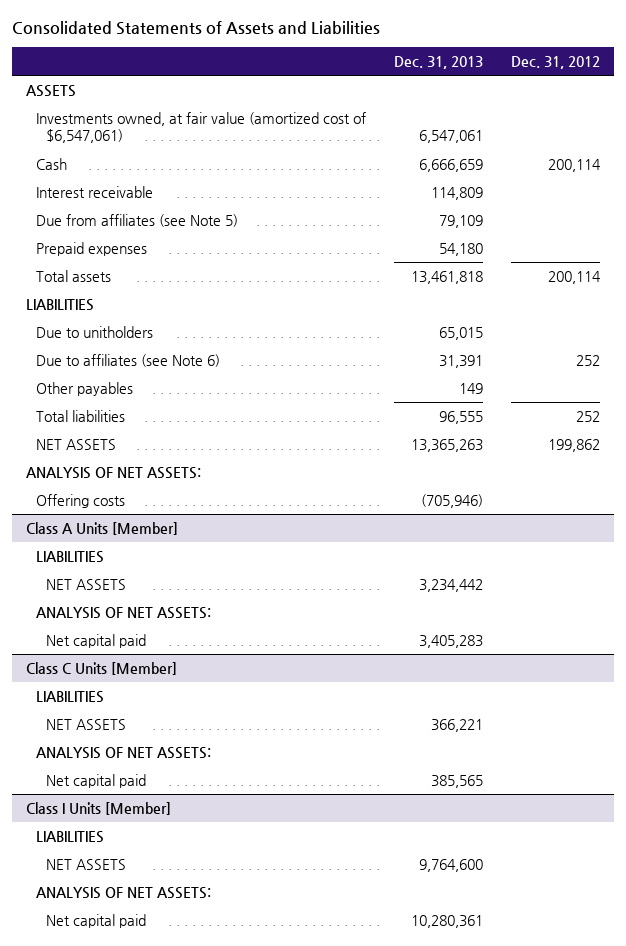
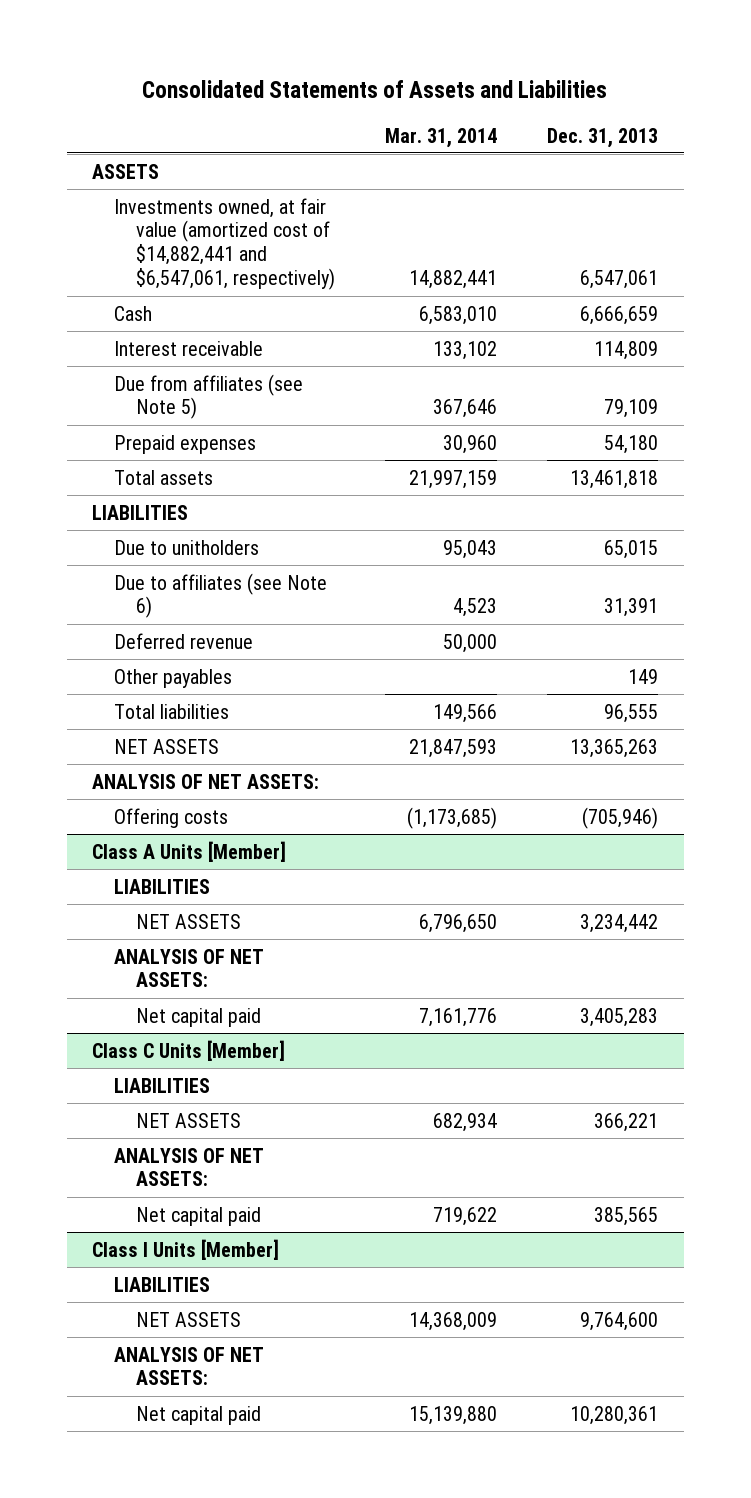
- | Dec. 31, 2013 | Dec. 31, 2012
+ | Mar. 31, 2014 | Dec. 31, 2013
- Investments owned, at fair value (amortized cost of $6,547,061) | 6,547,061 |
+ Investments owned, at fair value (amortized cost of $14,882,441 and $6,547,061, respectively) | 14,882,441 | 6,547,061
+ Deferred revenue | 50,000 |

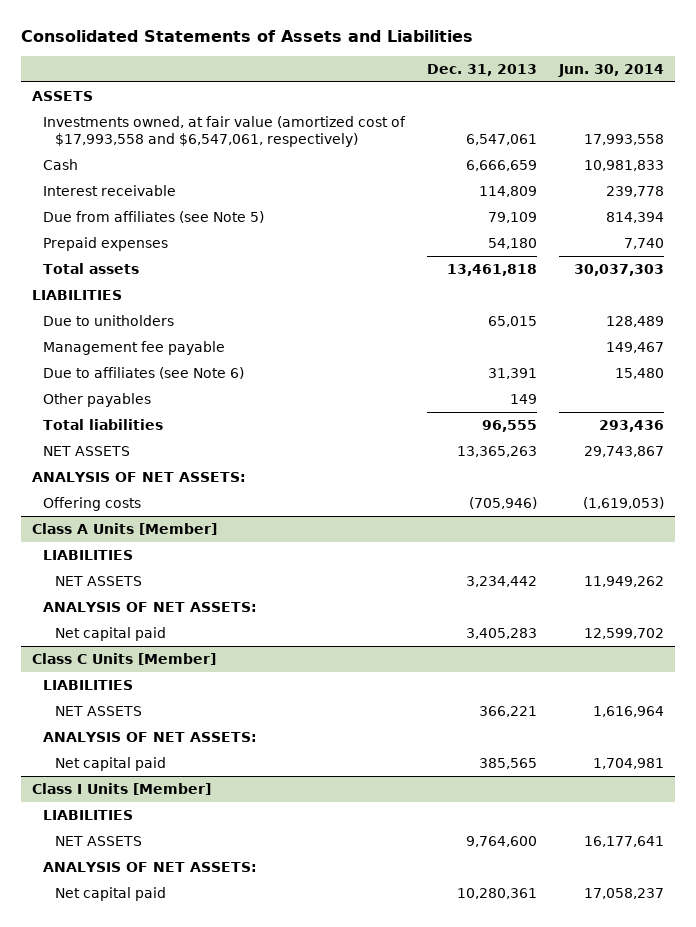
- | Mar. 31, 2014 | Dec. 31, 2013
+ | Dec. 31, 2013 | Jun. 30, 2014
- Investments owned, at fair value (amortized cost of $14,882,441 and $6,547,061, respectively) | 14,882,441 | 6,547,061
+ Investments owned, at fair value (amortized cost of $17,993,558 and $6,547,061, respectively) | 6,547,061 | 17,993,558
+ Management fee payable | | 149,467
- Deferred revenue | 50,000 |

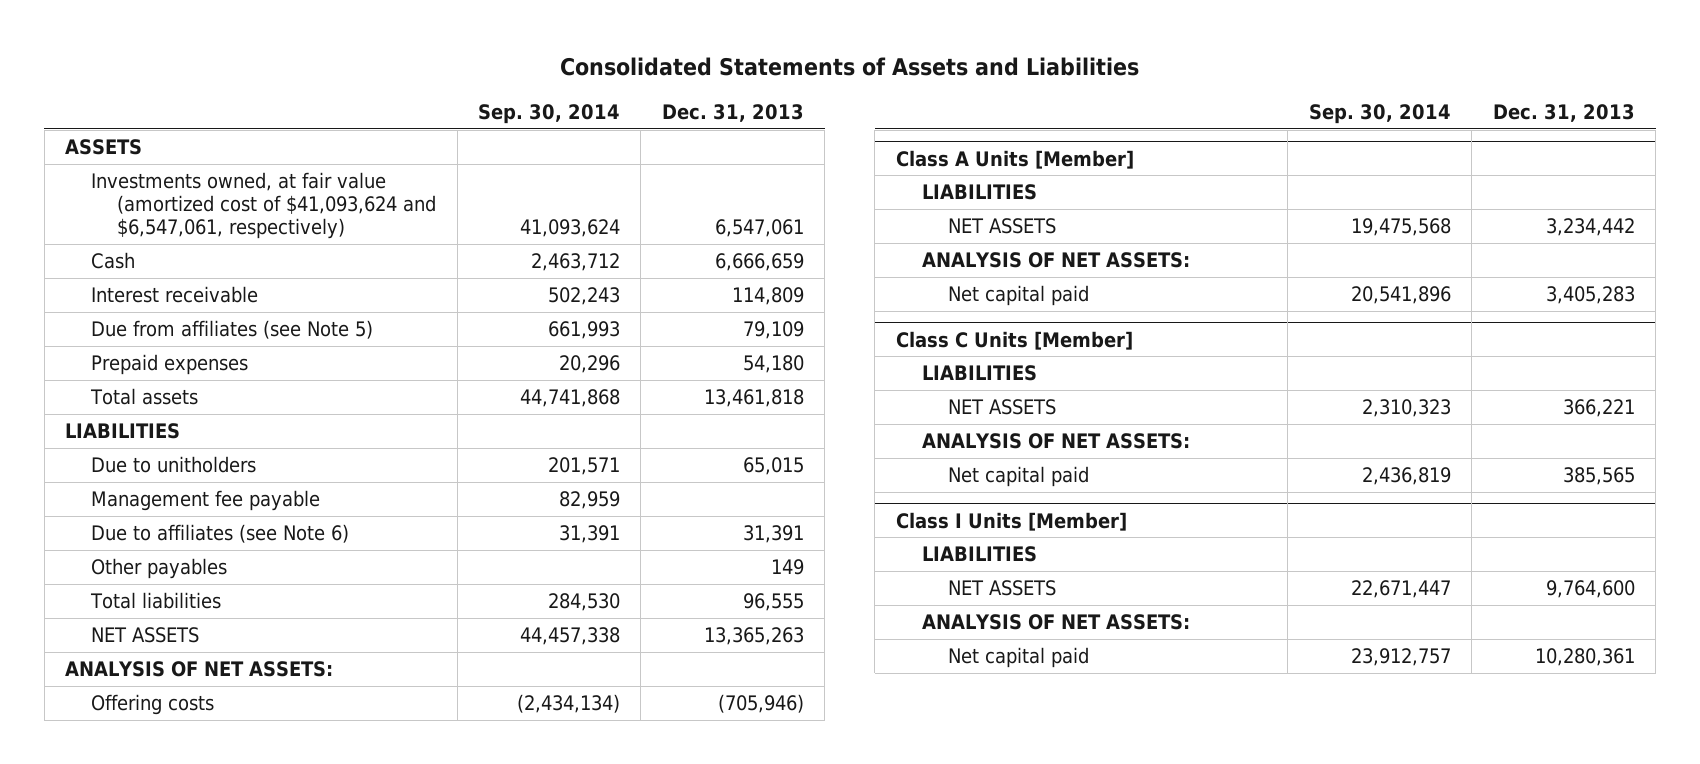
- | Dec. 31, 2013 | Jun. 30, 2014
+ | Sep. 30, 2014 | Dec. 31, 2013
- Investments owned, at fair value (amortized cost of $17,993,558 and $6,547,061, respectively) | 6,547,061 | 17,993,558
+ Investments owned, at fair value (amortized cost of $41,093,624 and $6,547,061, respectively) | 41,093,624 | 6,547,061

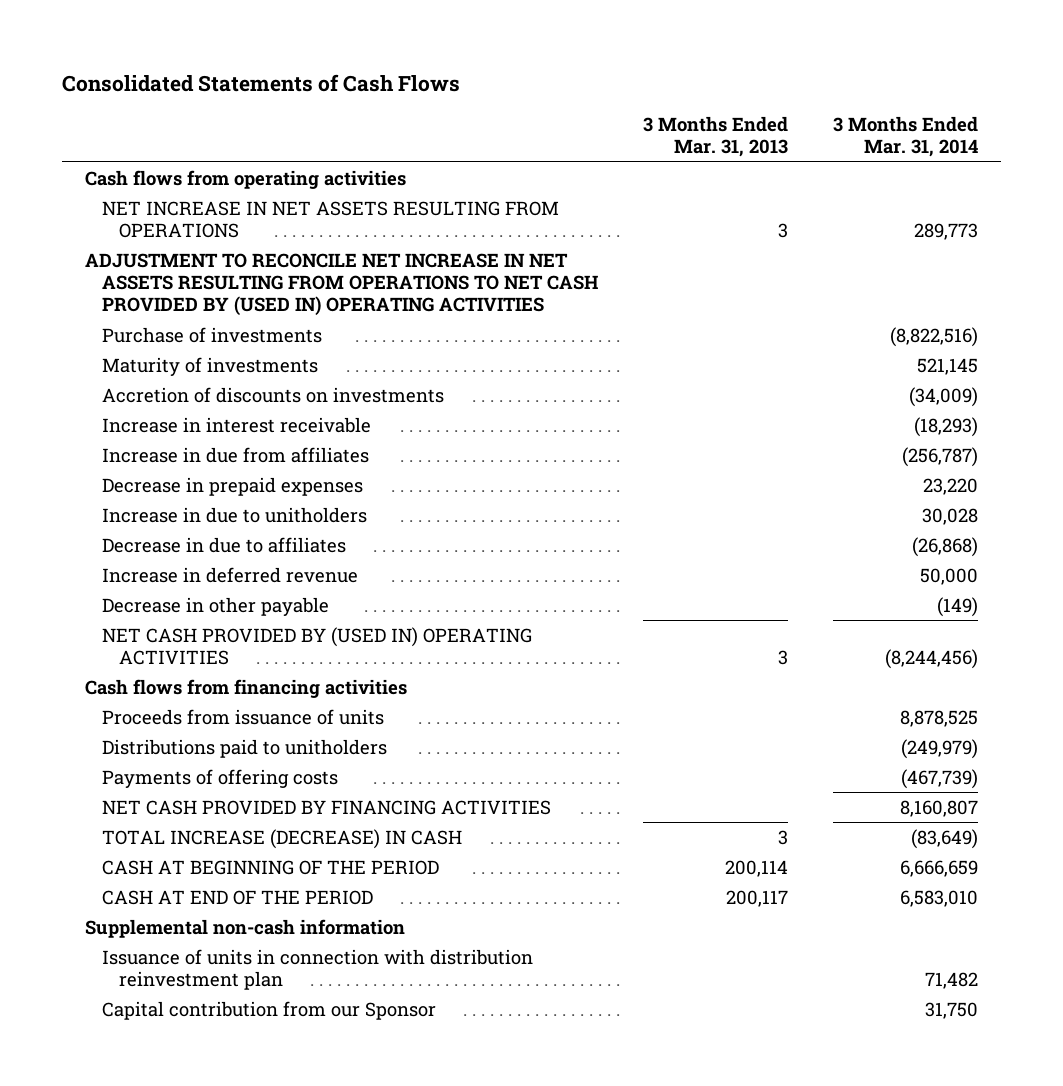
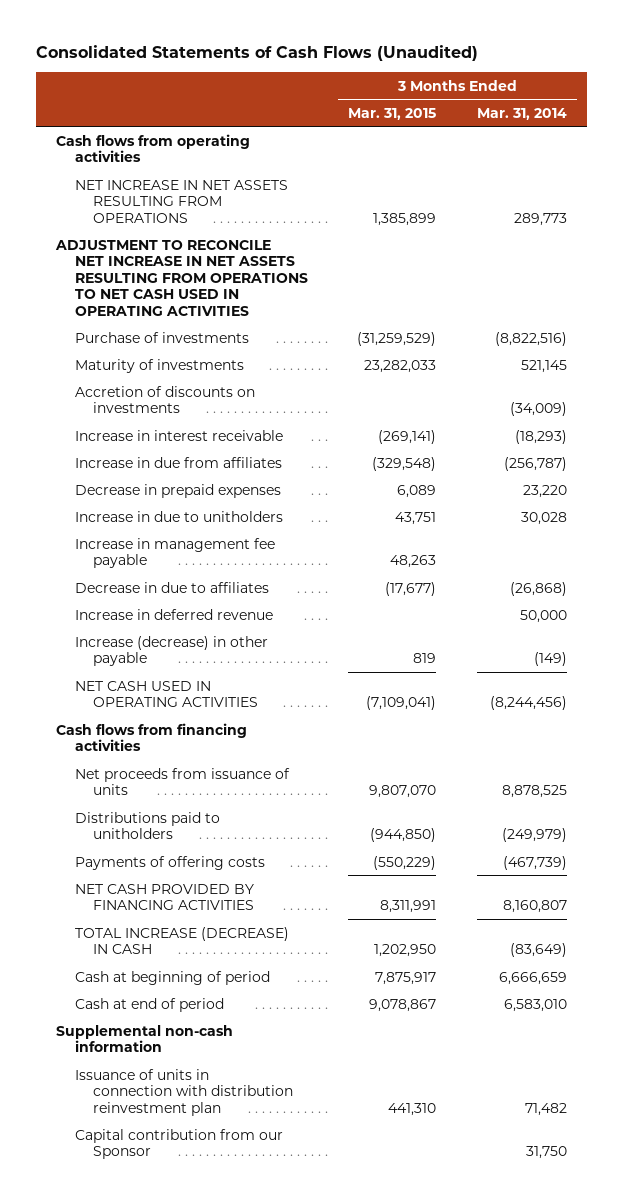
- Consolidated Statements of Cash Flows
+ Consolidated Statements of Cash Flows (Unaudited)
- | 3 Months Ended Mar. 31, 2013 | 3 Months Ended Mar. 31, 2014
+ | 3 Months Ended Mar. 31, 2015 | 3 Months Ended Mar. 31, 2014
- ADJUSTMENT TO RECONCILE NET INCREASE IN NET ASSETS RESULTING FROM OPERATIONS TO NET CASH PROVIDED BY (USED IN) OPERATING ACTIVITIES
+ ADJUSTMENT TO RECONCILE NET INCREASE IN NET ASSETS RESULTING FROM OPERATIONS TO NET CASH USED IN OPERATING ACTIVITIES
+ Increase in management fee payable | 48,263 |
- Decrease in other payable | | (149)
- NET CASH PROVIDED BY (USED IN) OPERATING ACTIVITIES | 3 | (8,244,456)
+ Increase (decrease) in other payable | 819 | (149)
+ NET CASH USED IN OPERATING ACTIVITIES | (7,109,041) | (8,244,456)
- Proceeds from issuance of units | | 8,878,525
+ Net proceeds from issuance of units | 9,807,070 | 8,878,525
- CASH AT BEGINNING OF THE PERIOD | 200,114 | 6,666,659
- CASH AT END OF THE PERIOD | 200,117 | 6,583,010
+ Cash at beginning of period | 7,875,917 | 6,666,659
+ Cash at end of period | 9,078,867 | 6,583,010

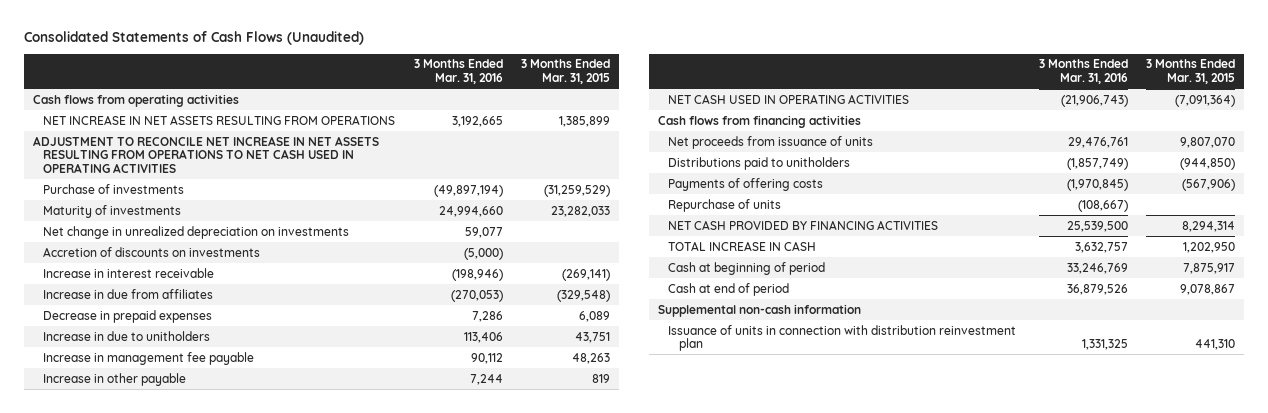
- | 3 Months Ended Mar. 31, 2015 | 3 Months Ended Mar. 31, 2014
+ | 3 Months Ended Mar. 31, 2016 | 3 Months Ended Mar. 31, 2015
+ Net change in unrealized depreciation on investments | 59,077 |
- Decrease in due to affiliates | (17,677) | (26,868)
- Increase in deferred revenue | | 50,000
- Increase (decrease) in other payable | 819 | (149)
- NET CASH USED IN OPERATING ACTIVITIES | (7,109,041) | (8,244,456)
+ Increase in other payable | 7,244 | 819
+ NET CASH USED IN OPERATING ACTIVITIES | (21,906,743) | (7,091,364)
- Payments of offering costs | (550,229) | (467,739)
- NET CASH PROVIDED BY FINANCING ACTIVITIES | 8,311,991 | 8,160,807
- TOTAL INCREASE (DECREASE) IN CASH | 1,202,950 | (83,649)
+ Payments of offering costs | (1,970,845) | (567,906)
+ Repurchase of units | (108,667) |
+ NET CASH PROVIDED BY FINANCING ACTIVITIES | 25,539,500 | 8,294,314
+ TOTAL INCREASE IN CASH | 3,632,757 | 1,202,950
- Capital contribution from our Sponsor | | 31,750

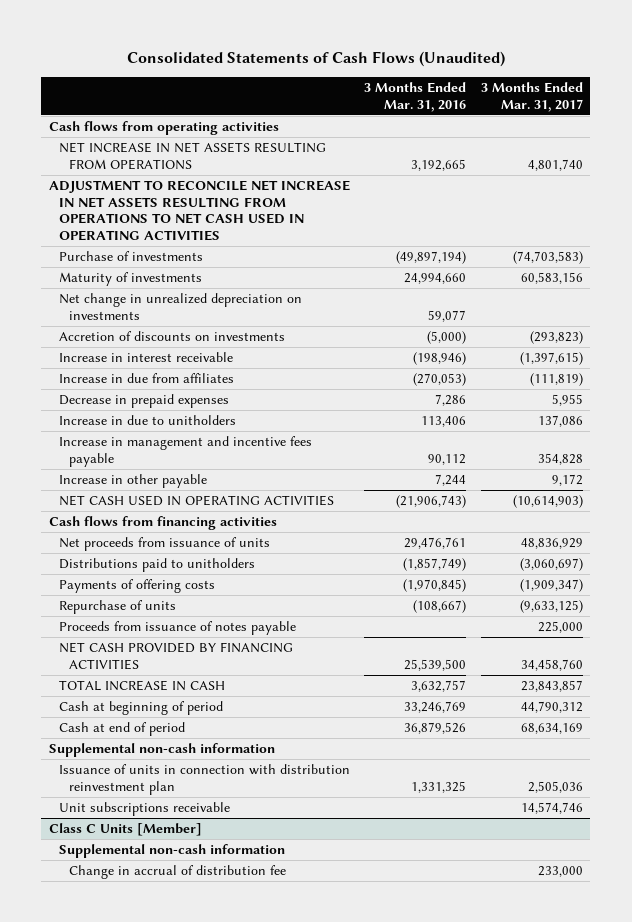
- | 3 Months Ended Mar. 31, 2016 | 3 Months Ended Mar. 31, 2015
+ | 3 Months Ended Mar. 31, 2016 | 3 Months Ended Mar. 31, 2017
- Increase in management fee payable | 90,112 | 48,263
+ Increase in management and incentive fees payable | 90,112 | 354,828
+ Proceeds from issuance of notes payable | | 225,000
+ Unit subscriptions receivable | | 14,574,746
+ Class C Units [Member]
+ Supplemental non-cash information
+ Change in accrual of distribution fee | | 233,000

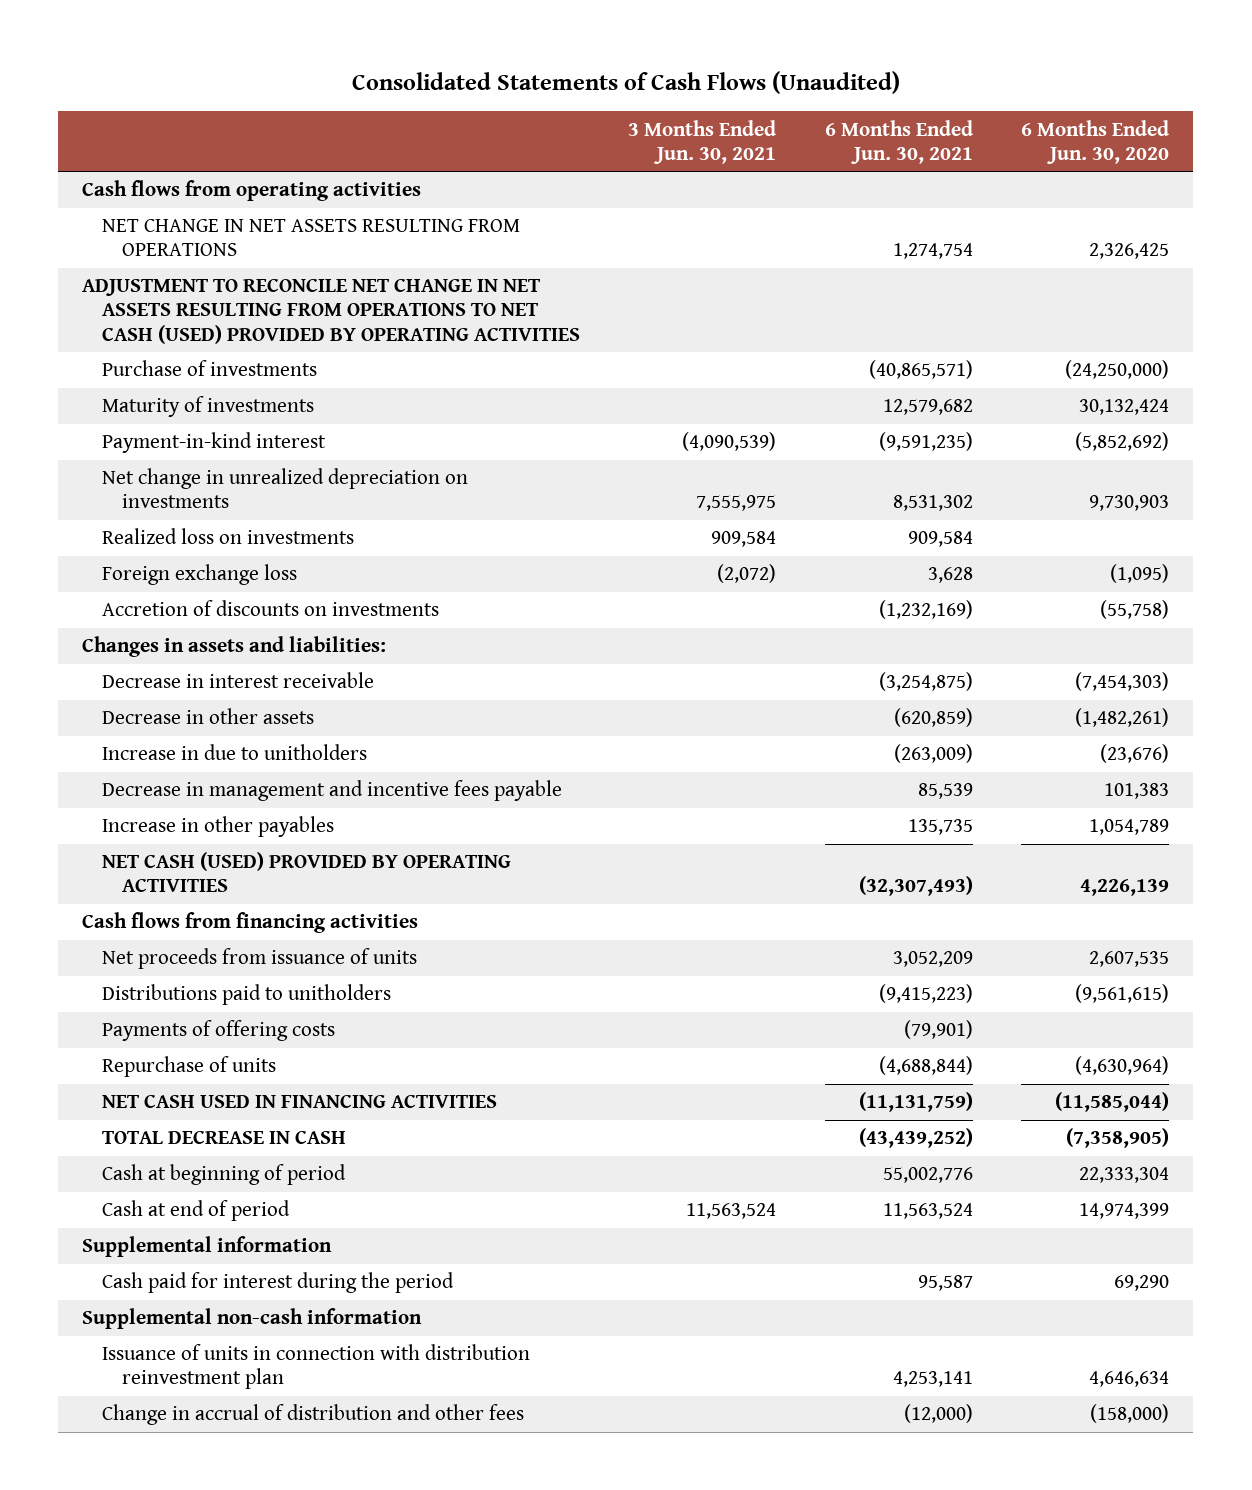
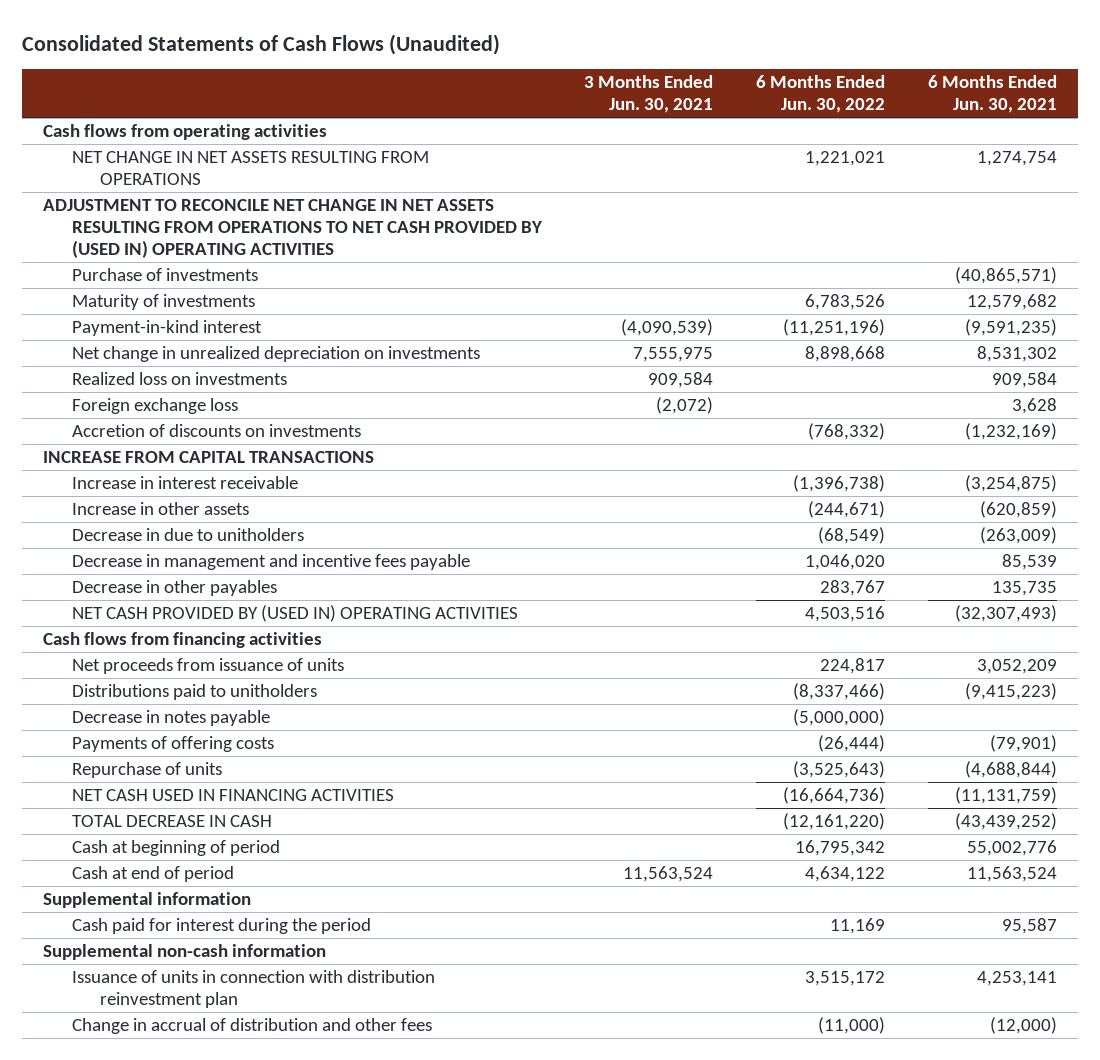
- | 3 Months Ended Jun. 30, 2021 | 6 Months Ended Jun. 30, 2021 | 6 Months Ended Jun. 30, 2020
+ | 3 Months Ended Jun. 30, 2021 | 6 Months Ended Jun. 30, 2022 | 6 Months Ended Jun. 30, 2021
- ADJUSTMENT TO RECONCILE NET CHANGE IN NET ASSETS RESULTING FROM OPERATIONS TO NET CASH (USED) PROVIDED BY OPERATING ACTIVITIES
+ ADJUSTMENT TO RECONCILE NET CHANGE IN NET ASSETS RESULTING FROM OPERATIONS TO NET CASH PROVIDED BY (USED IN) OPERATING ACTIVITIES
- Changes in assets and liabilities:
- Decrease in interest receivable | | (3,254,875) | (7,454,303)
- Decrease in other assets | | (620,859) | (1,482,261)
- Increase in due to unitholders | | (263,009) | (23,676)
+ INCREASE FROM CAPITAL TRANSACTIONS
+ Increase in interest receivable | | (1,396,738) | (3,254,875)
+ Increase in other assets | | (244,671) | (620,859)
+ Decrease in due to unitholders | | (68,549) | (263,009)
- Increase in other payables | | 135,735 | 1,054,789
- NET CASH (USED) PROVIDED BY OPERATING ACTIVITIES | | (32,307,493) | 4,226,139
+ Decrease in other payables | | 283,767 | 135,735
+ NET CASH PROVIDED BY (USED IN) OPERATING ACTIVITIES | | 4,503,516 | (32,307,493)
+ Decrease in notes payable | | (5,000,000) |

